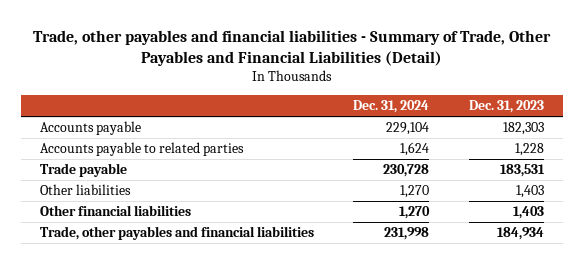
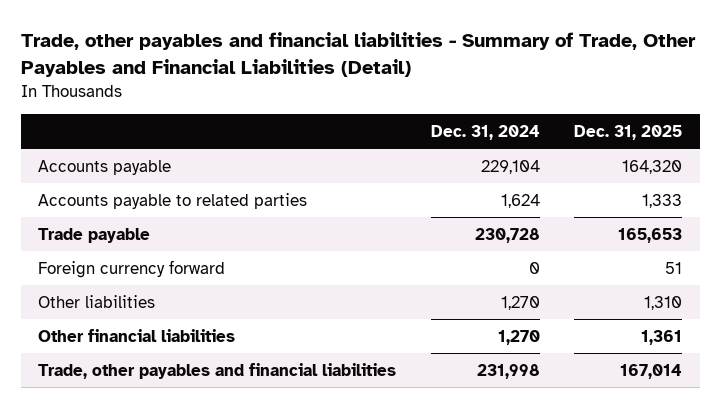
- | Dec. 31, 2024 | Dec. 31, 2023
+ | Dec. 31, 2024 | Dec. 31, 2025
+ Foreign currency forward | 0 | 51

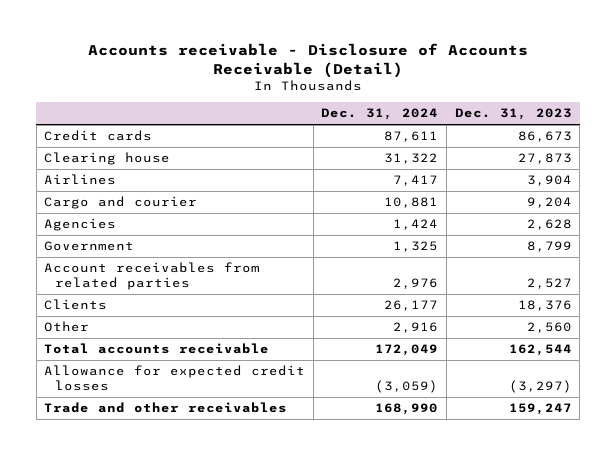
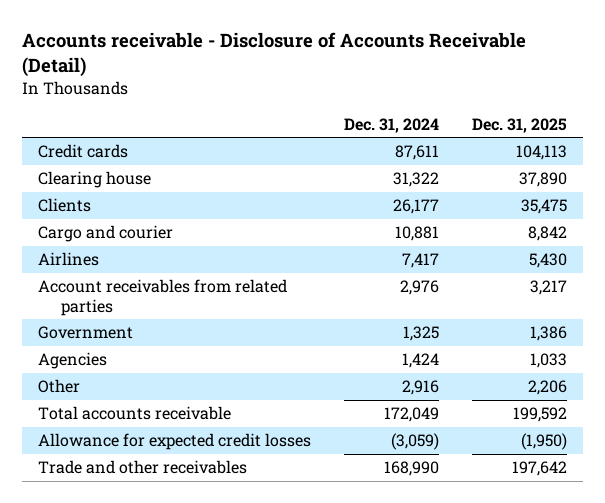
- | Dec. 31, 2024 | Dec. 31, 2023
+ | Dec. 31, 2024 | Dec. 31, 2025
moved up: Clients | 26,177 | 35,475
moved down: Airlines | 7,417 | 5,430
moved down: Government | 1,325 | 1,386
moved down: Agencies | 1,424 | 1,033

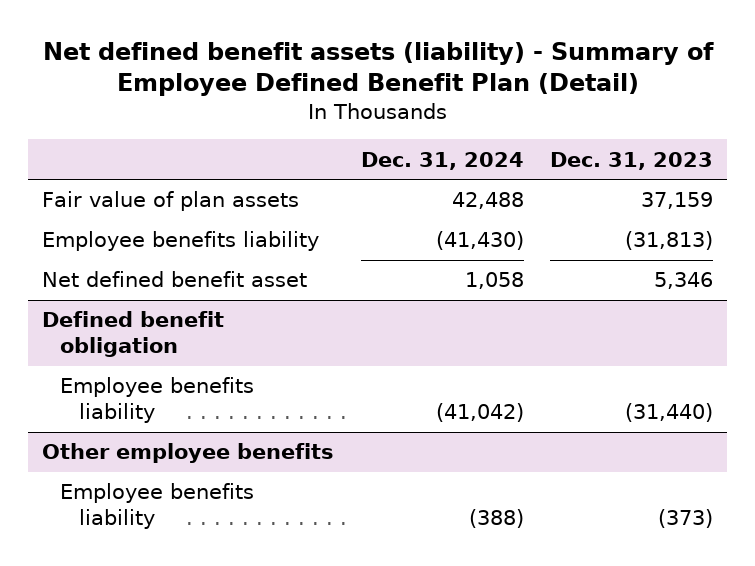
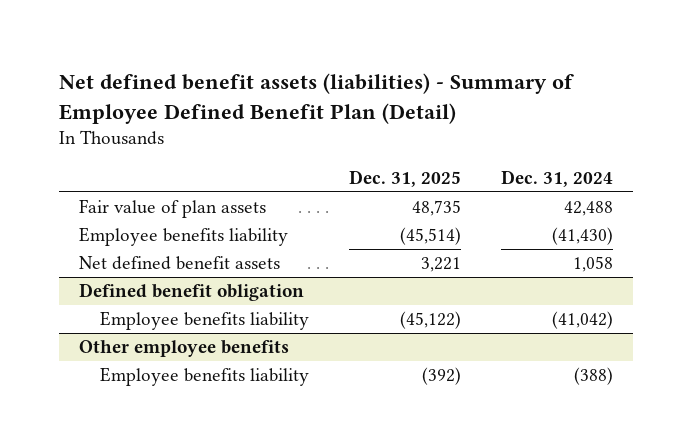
- Net defined benefit assets (liability) - Summary of Employee Defined Benefit Plan (Detail)
+ Net defined benefit assets (liabilities) - Summary of Employee Defined Benefit Plan (Detail)
- | Dec. 31, 2024 | Dec. 31, 2023
+ | Dec. 31, 2025 | Dec. 31, 2024
- Net defined benefit asset | 1,058 | 5,346
+ Net defined benefit assets | 3,221 | 1,058

